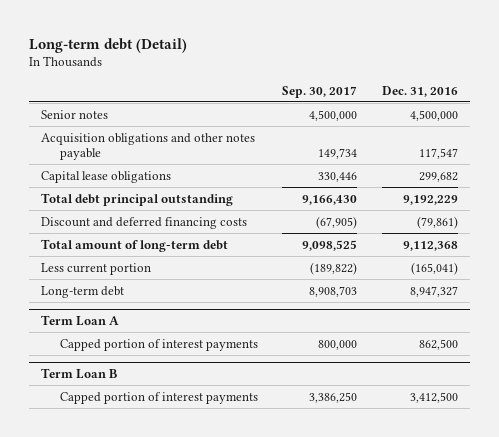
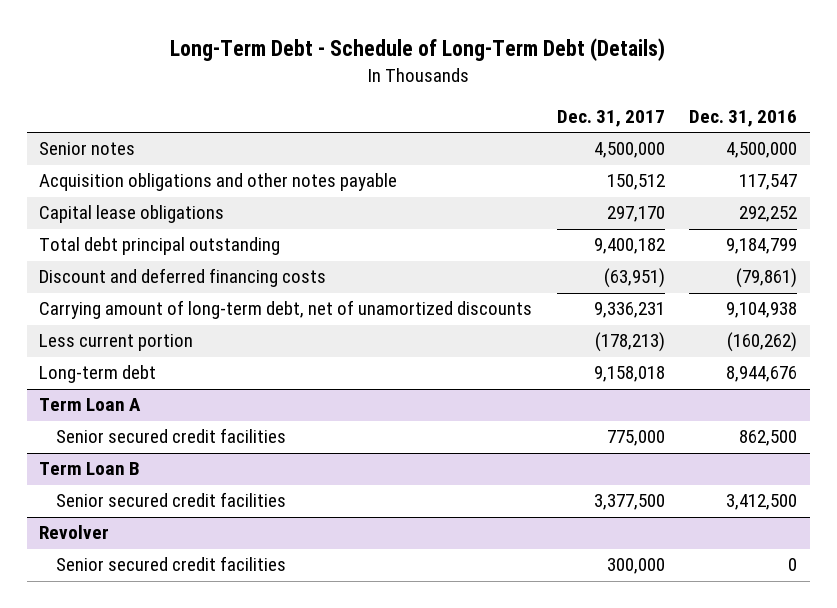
- Long-term debt (Detail)
+ Long-Term Debt - Schedule of Long-Term Debt (Details)
- | Sep. 30, 2017 | Dec. 31, 2016
+ | Dec. 31, 2017 | Dec. 31, 2016
- Capital lease obligations | 330,446 | 299,682
- Total debt principal outstanding | 9,166,430 | 9,192,229
+ Capital lease obligations | 297,170 | 292,252
+ Total debt principal outstanding | 9,400,182 | 9,184,799
- Total amount of long-term debt | 9,098,525 | 9,112,368
- Less current portion | (189,822) | (165,041)
- Long-term debt | 8,908,703 | 8,947,327
+ Carrying amount of long-term debt, net of unamortized discounts | 9,336,231 | 9,104,938
+ Less current portion | (178,213) | (160,262)
+ Long-term debt | 9,158,018 | 8,944,676
@ Term Loan A
- Capped portion of interest payments | 800,000 | 862,500
+ Senior secured credit facilities | 775,000 | 862,500
@ Term Loan B
- Capped portion of interest payments | 3,386,250 | 3,412,500
+ Senior secured credit facilities | 3,377,500 | 3,412,500
+ Revolver
+ Senior secured credit facilities | 300,000 | 0

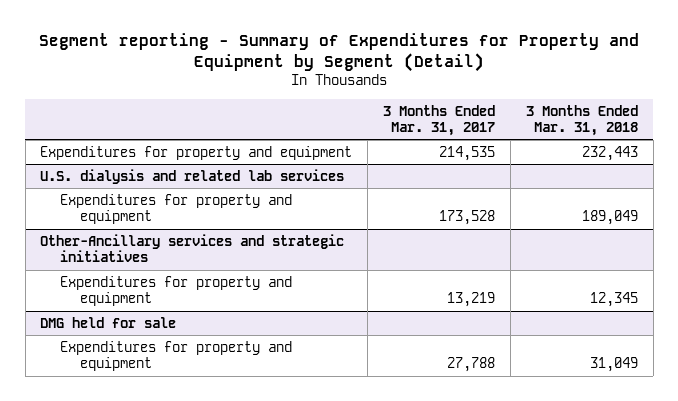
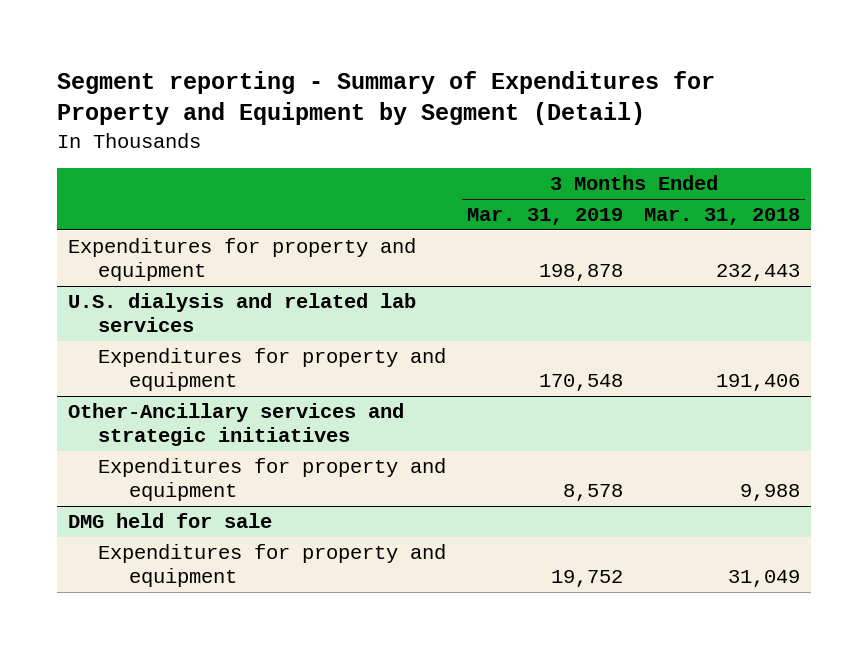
- | 3 Months Ended Mar. 31, 2017 | 3 Months Ended Mar. 31, 2018
+ | 3 Months Ended Mar. 31, 2019 | 3 Months Ended Mar. 31, 2018
@ U.S. dialysis and related lab services
- Expenditures for property and equipment | 173,528 | 189,049
+ Expenditures for property and equipment | 170,548 | 191,406
@ Other-Ancillary services and strategic initiatives
- Expenditures for property and equipment | 13,219 | 12,345
+ Expenditures for property and equipment | 8,578 | 9,988

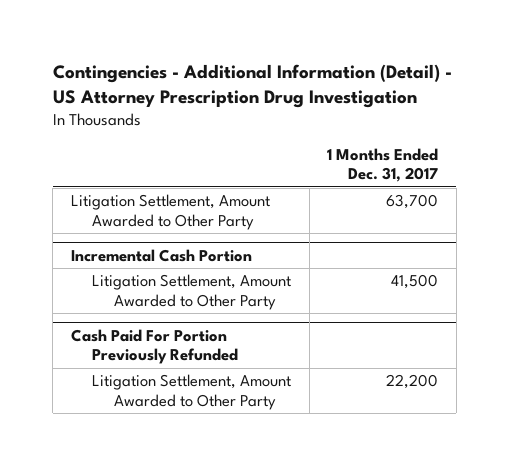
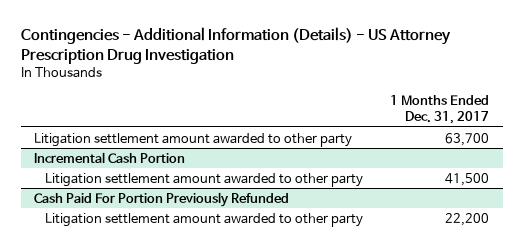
- Contingencies - Additional Information (Detail) - US Attorney Prescription Drug Investigation
+ Contingencies - Additional Information (Details) - US Attorney Prescription Drug Investigation
- Litigation Settlement, Amount Awarded to Other Party | 63,700
+ Litigation settlement amount awarded to other party | 63,700
@ Incremental Cash Portion
- Litigation Settlement, Amount Awarded to Other Party | 41,500
+ Litigation settlement amount awarded to other party | 41,500
@ Cash Paid For Portion Previously Refunded
- Litigation Settlement, Amount Awarded to Other Party | 22,200
+ Litigation settlement amount awarded to other party | 22,200

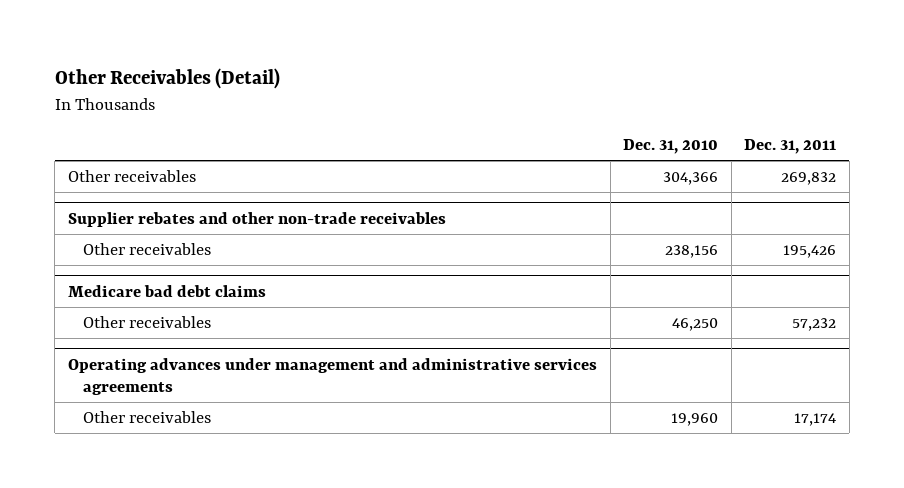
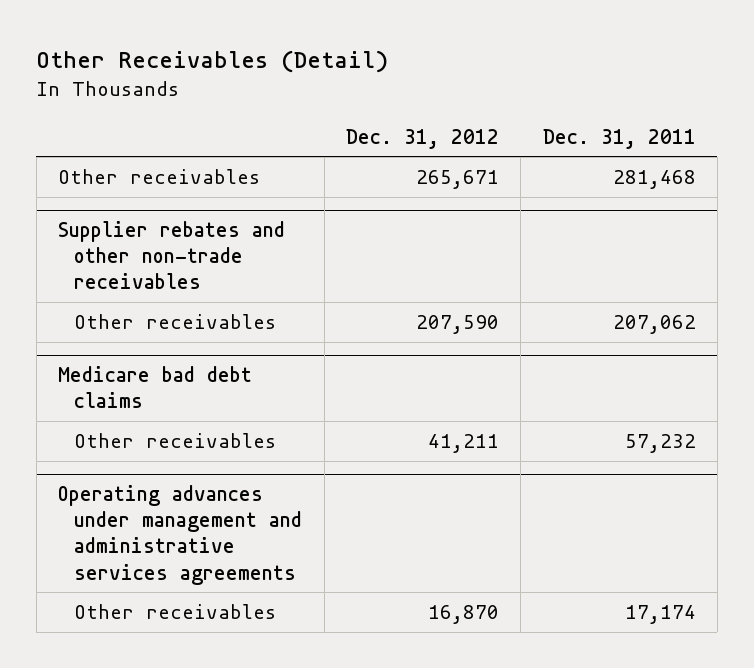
- | Dec. 31, 2010 | Dec. 31, 2011
+ | Dec. 31, 2012 | Dec. 31, 2011
- Other receivables | 304,366 | 269,832
+ Other receivables | 265,671 | 281,468
@ Supplier rebates and other non-trade receivables
- Other receivables | 238,156 | 195,426
+ Other receivables | 207,590 | 207,062

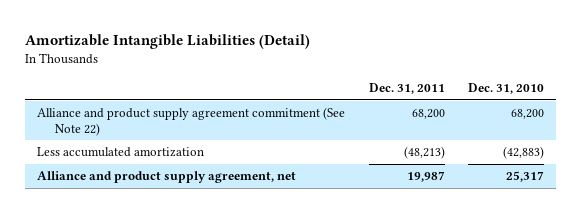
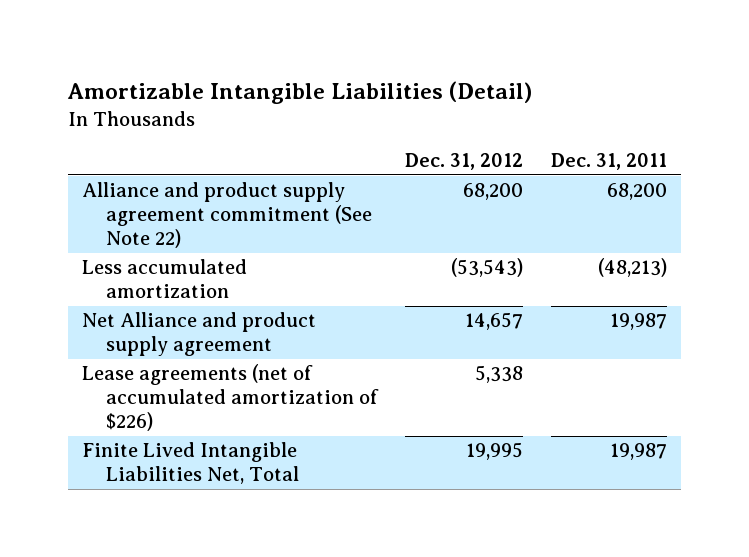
- | Dec. 31, 2011 | Dec. 31, 2010
+ | Dec. 31, 2012 | Dec. 31, 2011
- Alliance and product supply agreement, net | 19,987 | 25,317
+ Net Alliance and product supply agreement | 14,657 | 19,987
+ Lease agreements (net of accumulated amortization of $226) | 5,338 |
+ Finite Lived Intangible Liabilities Net, Total | 19,995 | 19,987

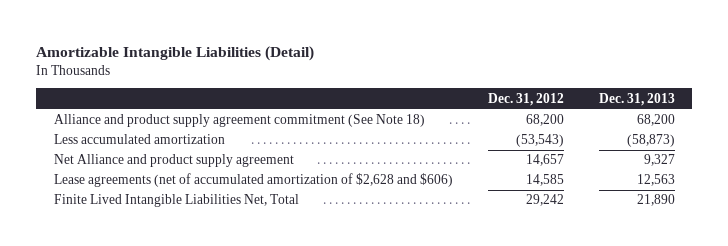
- | Dec. 31, 2012 | Dec. 31, 2011
+ | Dec. 31, 2012 | Dec. 31, 2013
- Alliance and product supply agreement commitment (See Note 22) | 68,200 | 68,200
+ Alliance and product supply agreement commitment (See Note 18) | 68,200 | 68,200
- Lease agreements (net of accumulated amortization of $226) | 5,338 |
- Finite Lived Intangible Liabilities Net, Total | 19,995 | 19,987
+ Lease agreements (net of accumulated amortization of $2,628 and $606) | 14,585 | 12,563
+ Finite Lived Intangible Liabilities Net, Total | 29,242 | 21,890

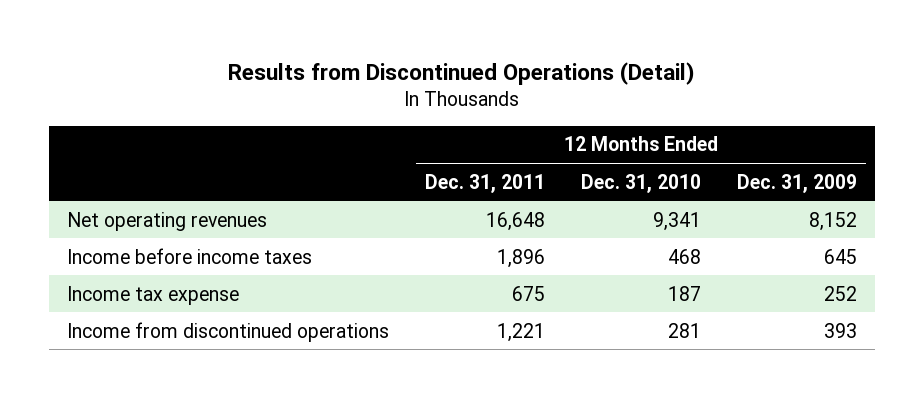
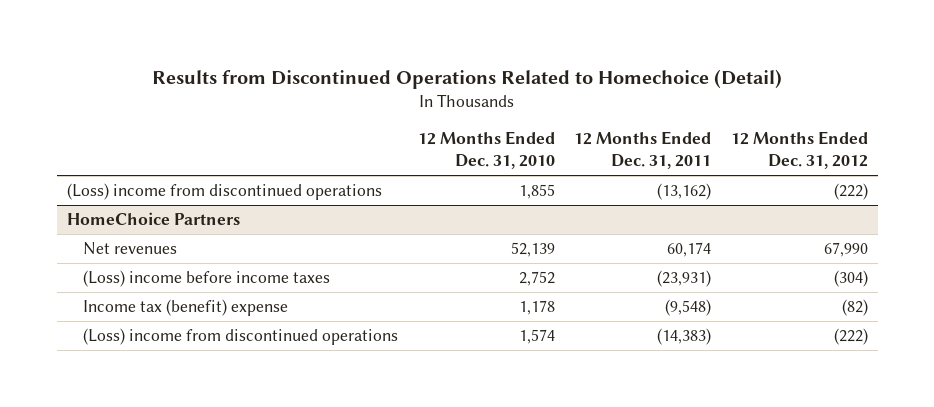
- Results from Discontinued Operations (Detail)
+ Results from Discontinued Operations Related to Homechoice (Detail)
- | 12 Months Ended Dec. 31, 2011 | 12 Months Ended Dec. 31, 2010 | 12 Months Ended Dec. 31, 2009
+ | 12 Months Ended Dec. 31, 2010 | 12 Months Ended Dec. 31, 2011 | 12 Months Ended Dec. 31, 2012
- Net operating revenues | 16,648 | 9,341 | 8,152
- Income before income taxes | 1,896 | 468 | 645
- Income tax expense | 675 | 187 | 252
- Income from discontinued operations | 1,221 | 281 | 393
+ (Loss) income from discontinued operations | 1,855 | (13,162) | (222)
+ HomeChoice Partners
+ Net revenues | 52,139 | 60,174 | 67,990
+ (Loss) income before income taxes | 2,752 | (23,931) | (304)
+ Income tax (benefit) expense | 1,178 | (9,548) | (82)
+ (Loss) income from discontinued operations | 1,574 | (14,383) | (222)

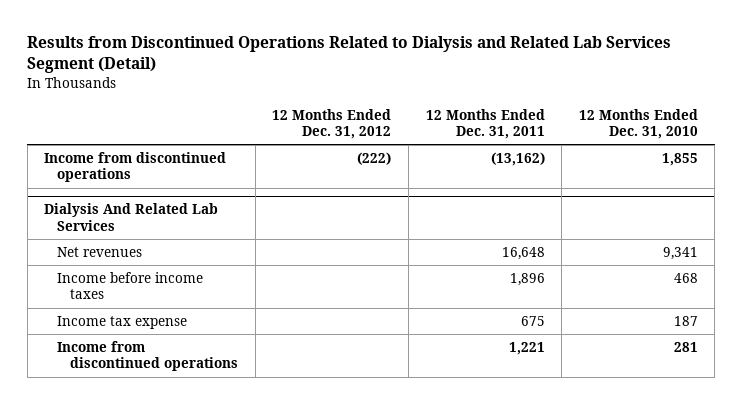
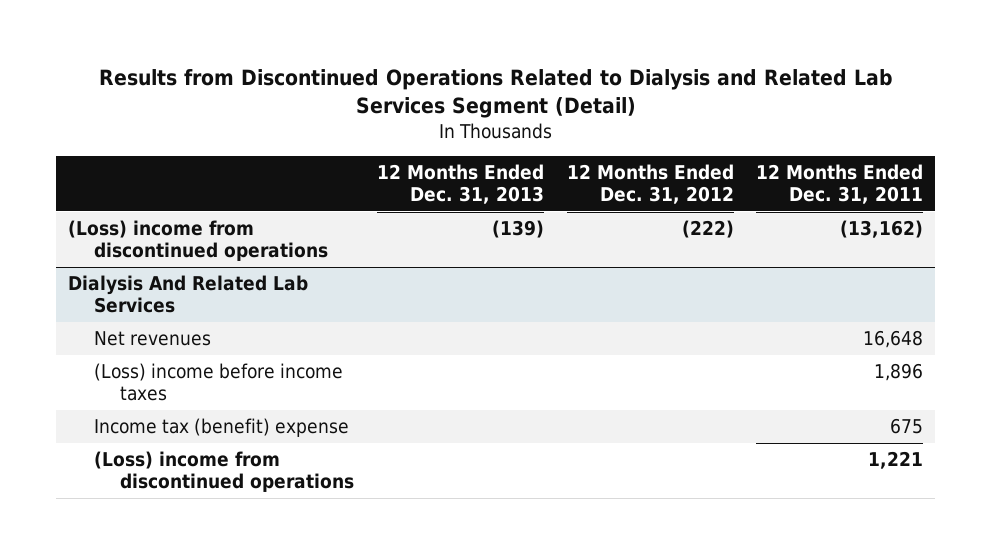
- | 12 Months Ended Dec. 31, 2012 | 12 Months Ended Dec. 31, 2011 | 12 Months Ended Dec. 31, 2010
+ | 12 Months Ended Dec. 31, 2013 | 12 Months Ended Dec. 31, 2012 | 12 Months Ended Dec. 31, 2011
- Income from discontinued operations | (222) | (13,162) | 1,855
+ (Loss) income from discontinued operations | (139) | (222) | (13,162)
@ Dialysis And Related Lab Services
- Income before income taxes | | 1,896 | 468
- Income tax expense | | 675 | 187
- Income from discontinued operations | | 1,221 | 281
+ (Loss) income before income taxes | | | 1,896
+ Income tax (benefit) expense | | | 675
+ (Loss) income from discontinued operations | | | 1,221

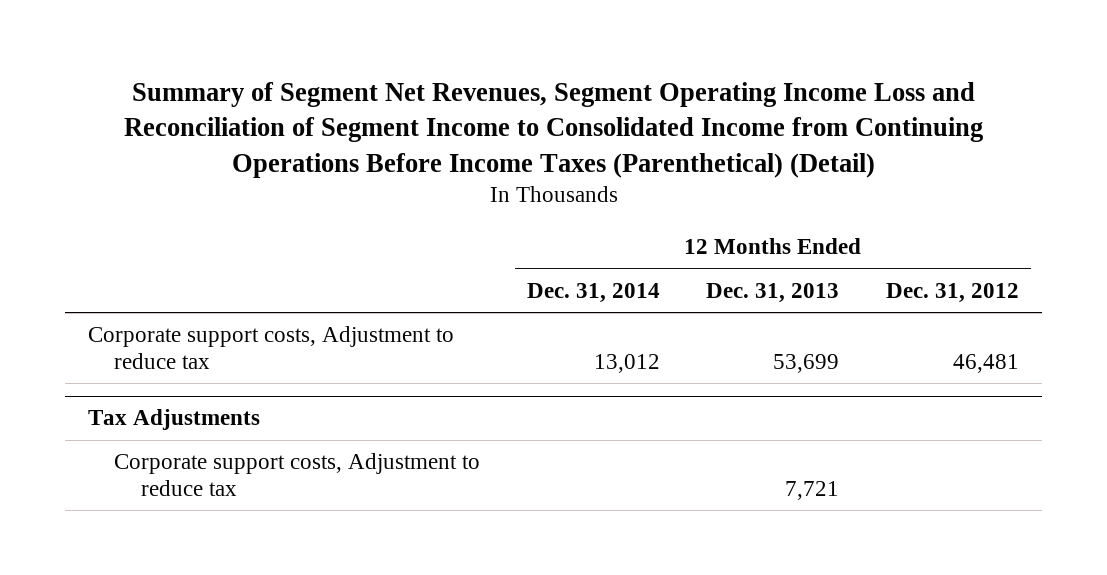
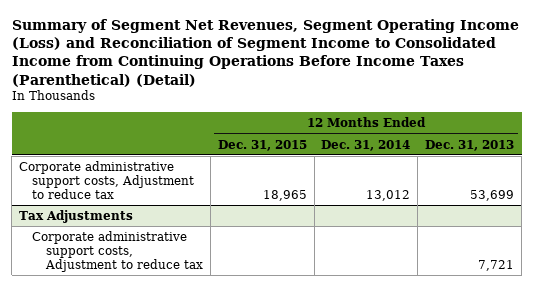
- Summary of Segment Net Revenues, Segment Operating Income Loss and Reconciliation of Segment Income to Consolidated Income from Continuing Operations Before Income Taxes (Parenthetical) (Detail)
+ Summary of Segment Net Revenues, Segment Operating Income (Loss) and Reconciliation of Segment Income to Consolidated Income from Continuing Operations Before Income Taxes (Parenthetical) (Detail)
- | 12 Months Ended Dec. 31, 2014 | 12 Months Ended Dec. 31, 2013 | 12 Months Ended Dec. 31, 2012
+ | 12 Months Ended Dec. 31, 2015 | 12 Months Ended Dec. 31, 2014 | 12 Months Ended Dec. 31, 2013
- Corporate support costs, Adjustment to reduce tax | 13,012 | 53,699 | 46,481
+ Corporate administrative support costs, Adjustment to reduce tax | 18,965 | 13,012 | 53,699
@ Tax Adjustments
- Corporate support costs, Adjustment to reduce tax | | 7,721 |
+ Corporate administrative support costs, Adjustment to reduce tax | | | 7,721

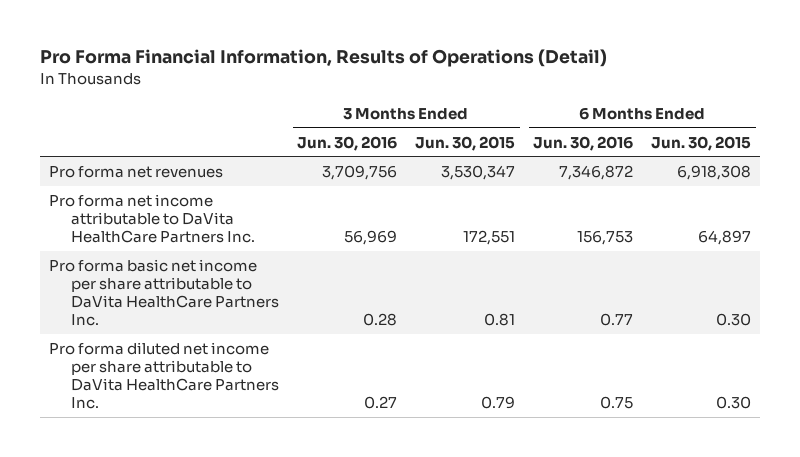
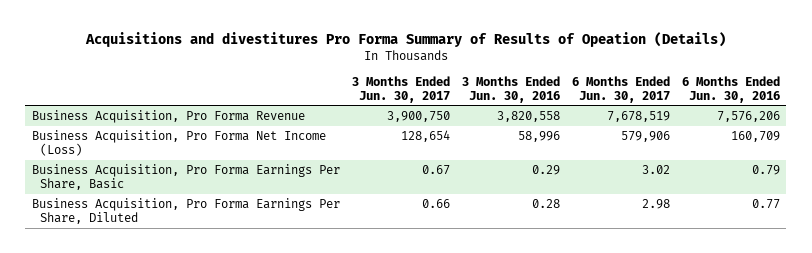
- Pro Forma Financial Information, Results of Operations (Detail)
+ Acquisitions and divestitures Pro Forma Summary of Results of Opeation (Details)
- | 3 Months Ended Jun. 30, 2016 | 3 Months Ended Jun. 30, 2015 | 6 Months Ended Jun. 30, 2016 | 6 Months Ended Jun. 30, 2015
+ | 3 Months Ended Jun. 30, 2017 | 3 Months Ended Jun. 30, 2016 | 6 Months Ended Jun. 30, 2017 | 6 Months Ended Jun. 30, 2016
- Pro forma net revenues | 3,709,756 | 3,530,347 | 7,346,872 | 6,918,308
- Pro forma net income attributable to DaVita HealthCare Partners Inc. | 56,969 | 172,551 | 156,753 | 64,897
- Pro forma basic net income per share attributable to DaVita HealthCare Partners Inc. | 0.28 | 0.81 | 0.77 | 0.30
- Pro forma diluted net income per share attributable to DaVita HealthCare Partners Inc. | 0.27 | 0.79 | 0.75 | 0.30
+ Business Acquisition, Pro Forma Revenue | 3,900,750 | 3,820,558 | 7,678,519 | 7,576,206
+ Business Acquisition, Pro Forma Net Income (Loss) | 128,654 | 58,996 | 579,906 | 160,709
+ Business Acquisition, Pro Forma Earnings Per Share, Basic | 0.67 | 0.29 | 3.02 | 0.79
+ Business Acquisition, Pro Forma Earnings Per Share, Diluted | 0.66 | 0.28 | 2.98 | 0.77

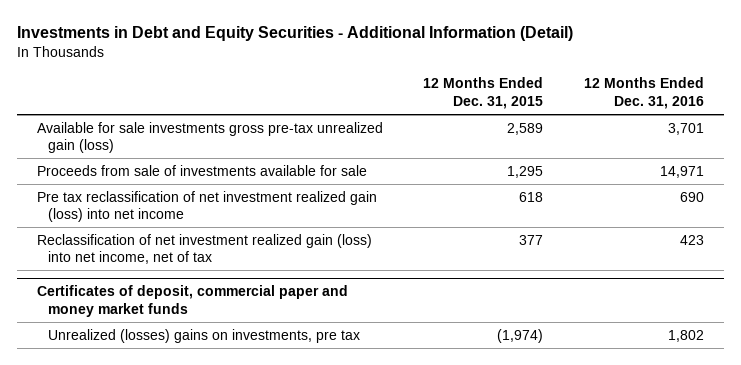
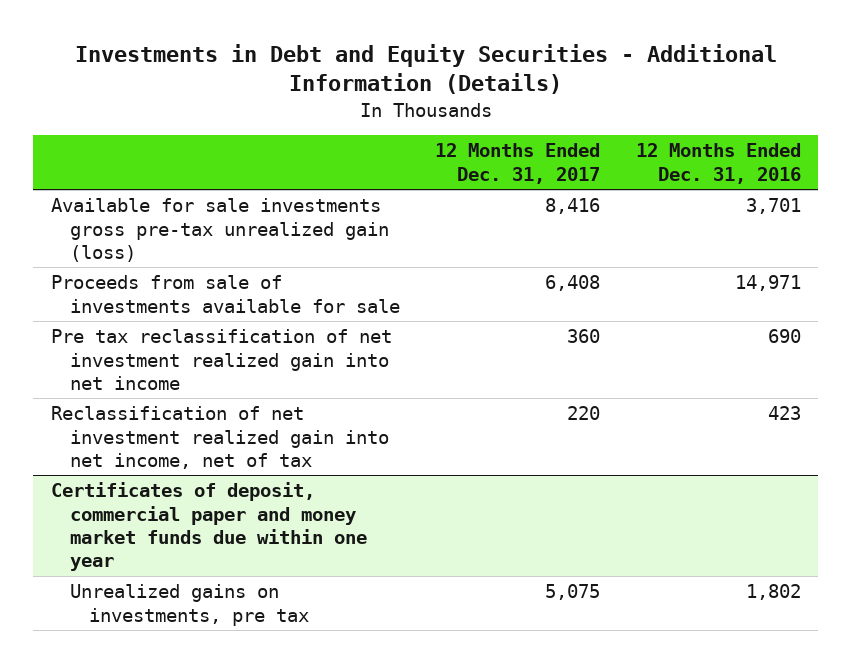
- Investments in Debt and Equity Securities - Additional Information (Detail)
+ Investments in Debt and Equity Securities - Additional Information (Details)
- | 12 Months Ended Dec. 31, 2015 | 12 Months Ended Dec. 31, 2016
+ | 12 Months Ended Dec. 31, 2017 | 12 Months Ended Dec. 31, 2016
- Pre tax reclassification of net investment realized gain (loss) into net income | 618 | 690
- Reclassification of net investment realized gain (loss) into net income, net of tax | 377 | 423
- Certificates of deposit, commercial paper and money market funds
- Unrealized (losses) gains on investments, pre tax | (1,974) | 1,802
+ Pre tax reclassification of net investment realized gain into net income | 360 | 690
+ Reclassification of net investment realized gain into net income, net of tax | 220 | 423
+ Certificates of deposit, commercial paper and money market funds due within one year
+ Unrealized gains on investments, pre tax | 5,075 | 1,802

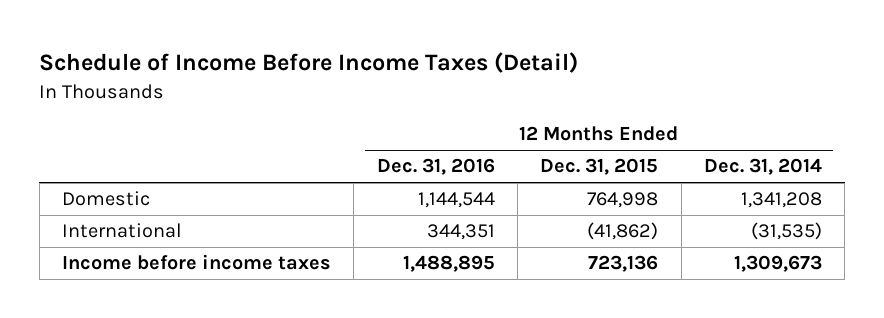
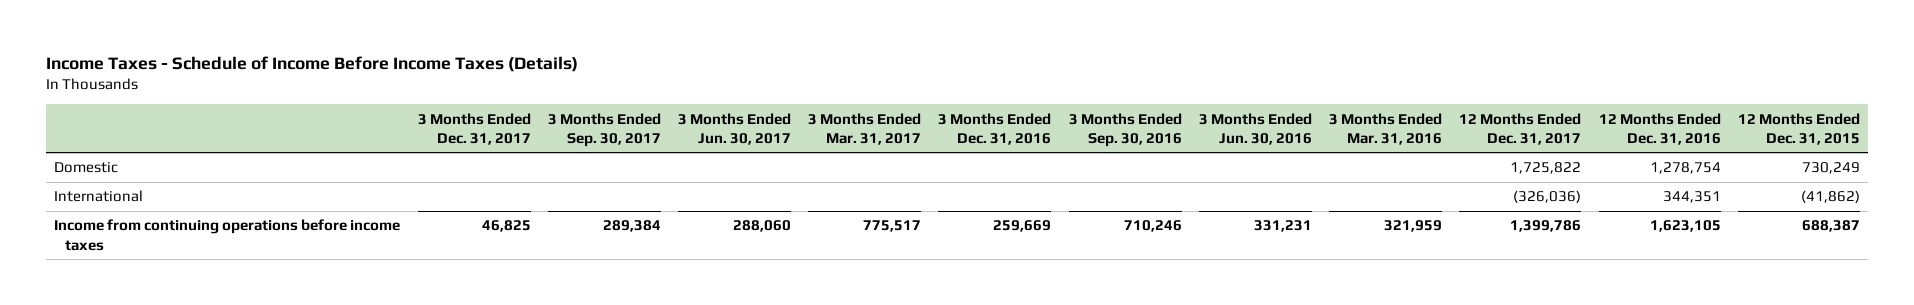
- Schedule of Income Before Income Taxes (Detail)
+ Income Taxes - Schedule of Income Before Income Taxes (Details)
- | 12 Months Ended Dec. 31, 2016 | 12 Months Ended Dec. 31, 2015 | 12 Months Ended Dec. 31, 2014
+ | 3 Months Ended Dec. 31, 2017 | 3 Months Ended Sep. 30, 2017 | 3 Months Ended Jun. 30, 2017 | 3 Months Ended Mar. 31, 2017 | 3 Months Ended Dec. 31, 2016 | 3 Months Ended Sep. 30, 2016 | 3 Months Ended Jun. 30, 2016 | 3 Months Ended Mar. 31, 2016 | 12 Months Ended Dec. 31, 2017 | 12 Months Ended Dec. 31, 2016 | 12 Months Ended Dec. 31, 2015
- Domestic | 1,144,544 | 764,998 | 1,341,208
+ Domestic | | | | | | | | | 1,725,822 | 1,278,754 | 730,249
- Income before income taxes | 1,488,895 | 723,136 | 1,309,673
+ Income from continuing operations before income taxes | 46,825 | 289,384 | 288,060 | 775,517 | 259,669 | 710,246 | 331,231 | 321,959 | 1,399,786 | 1,623,105 | 688,387

